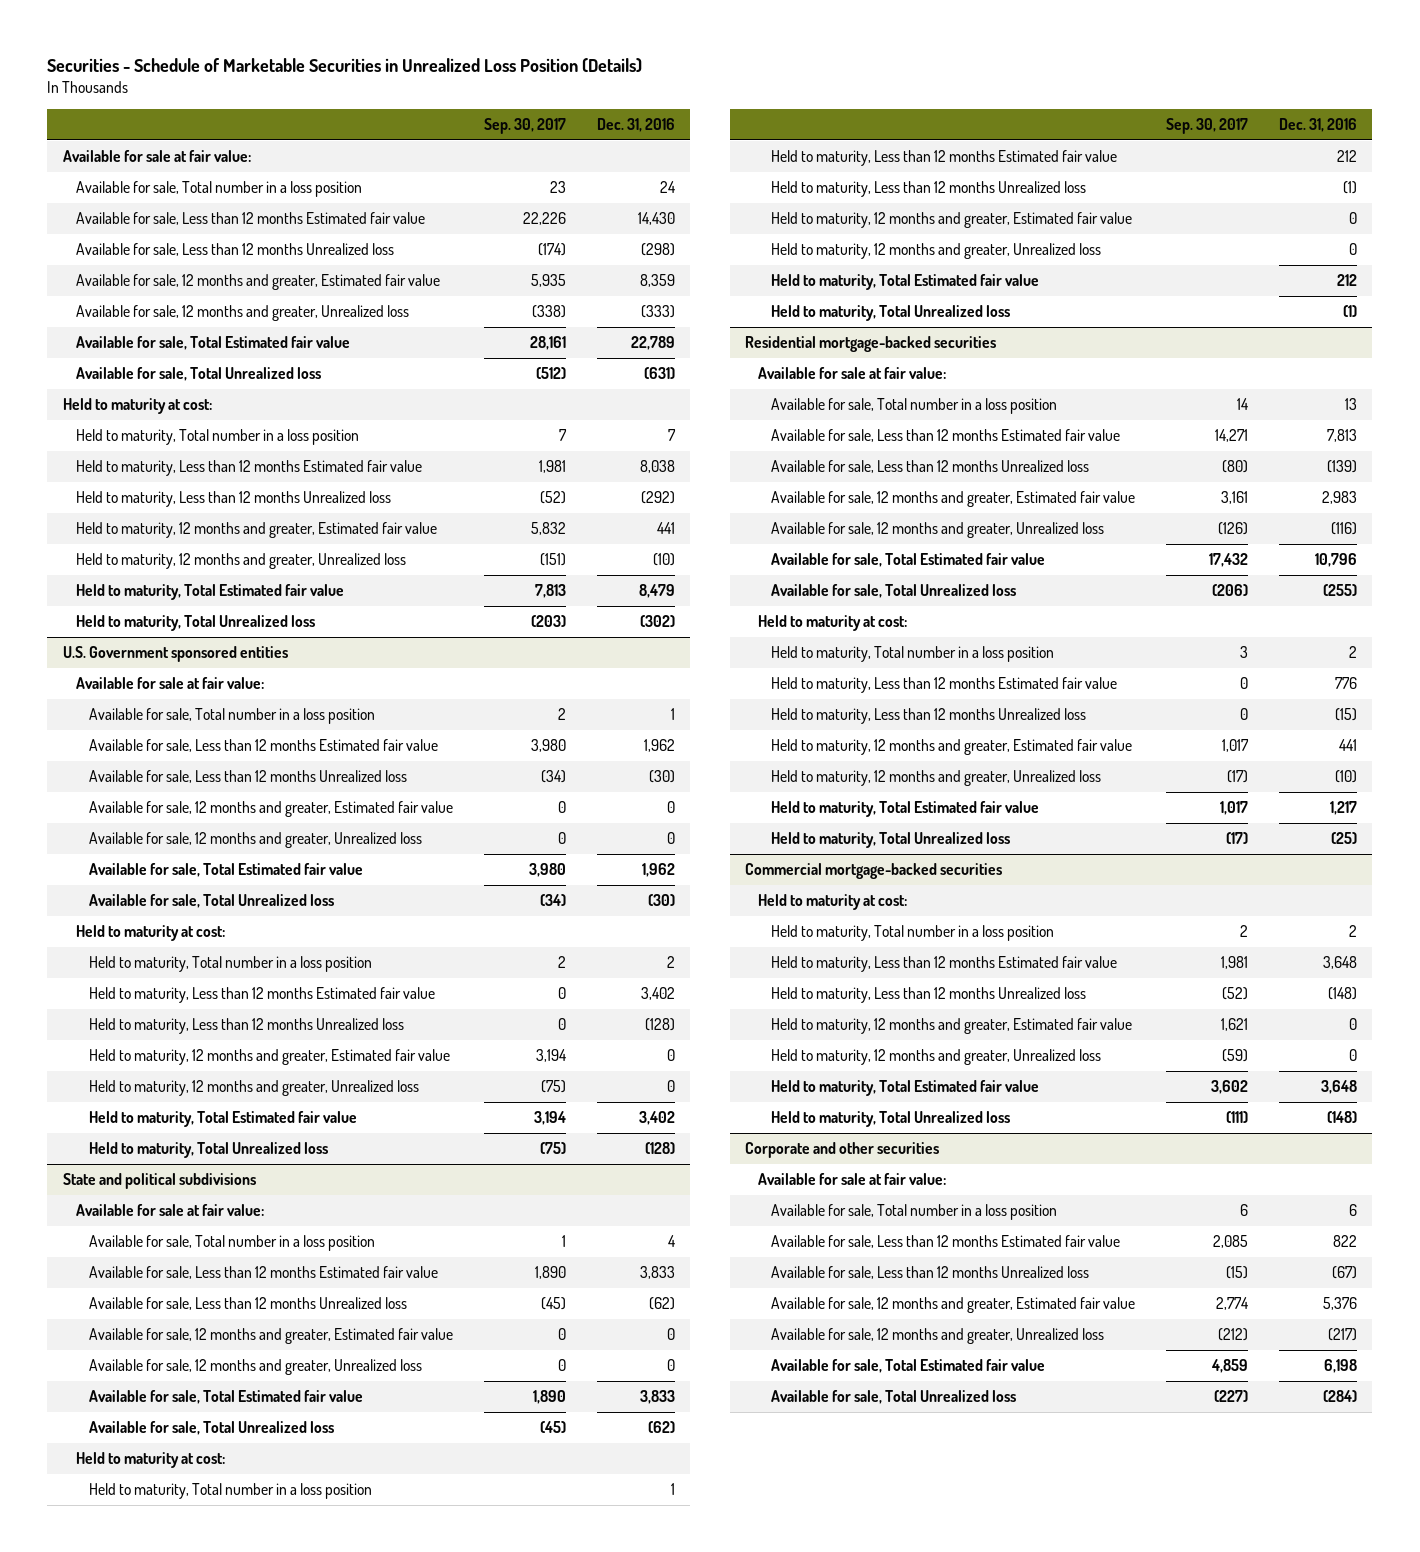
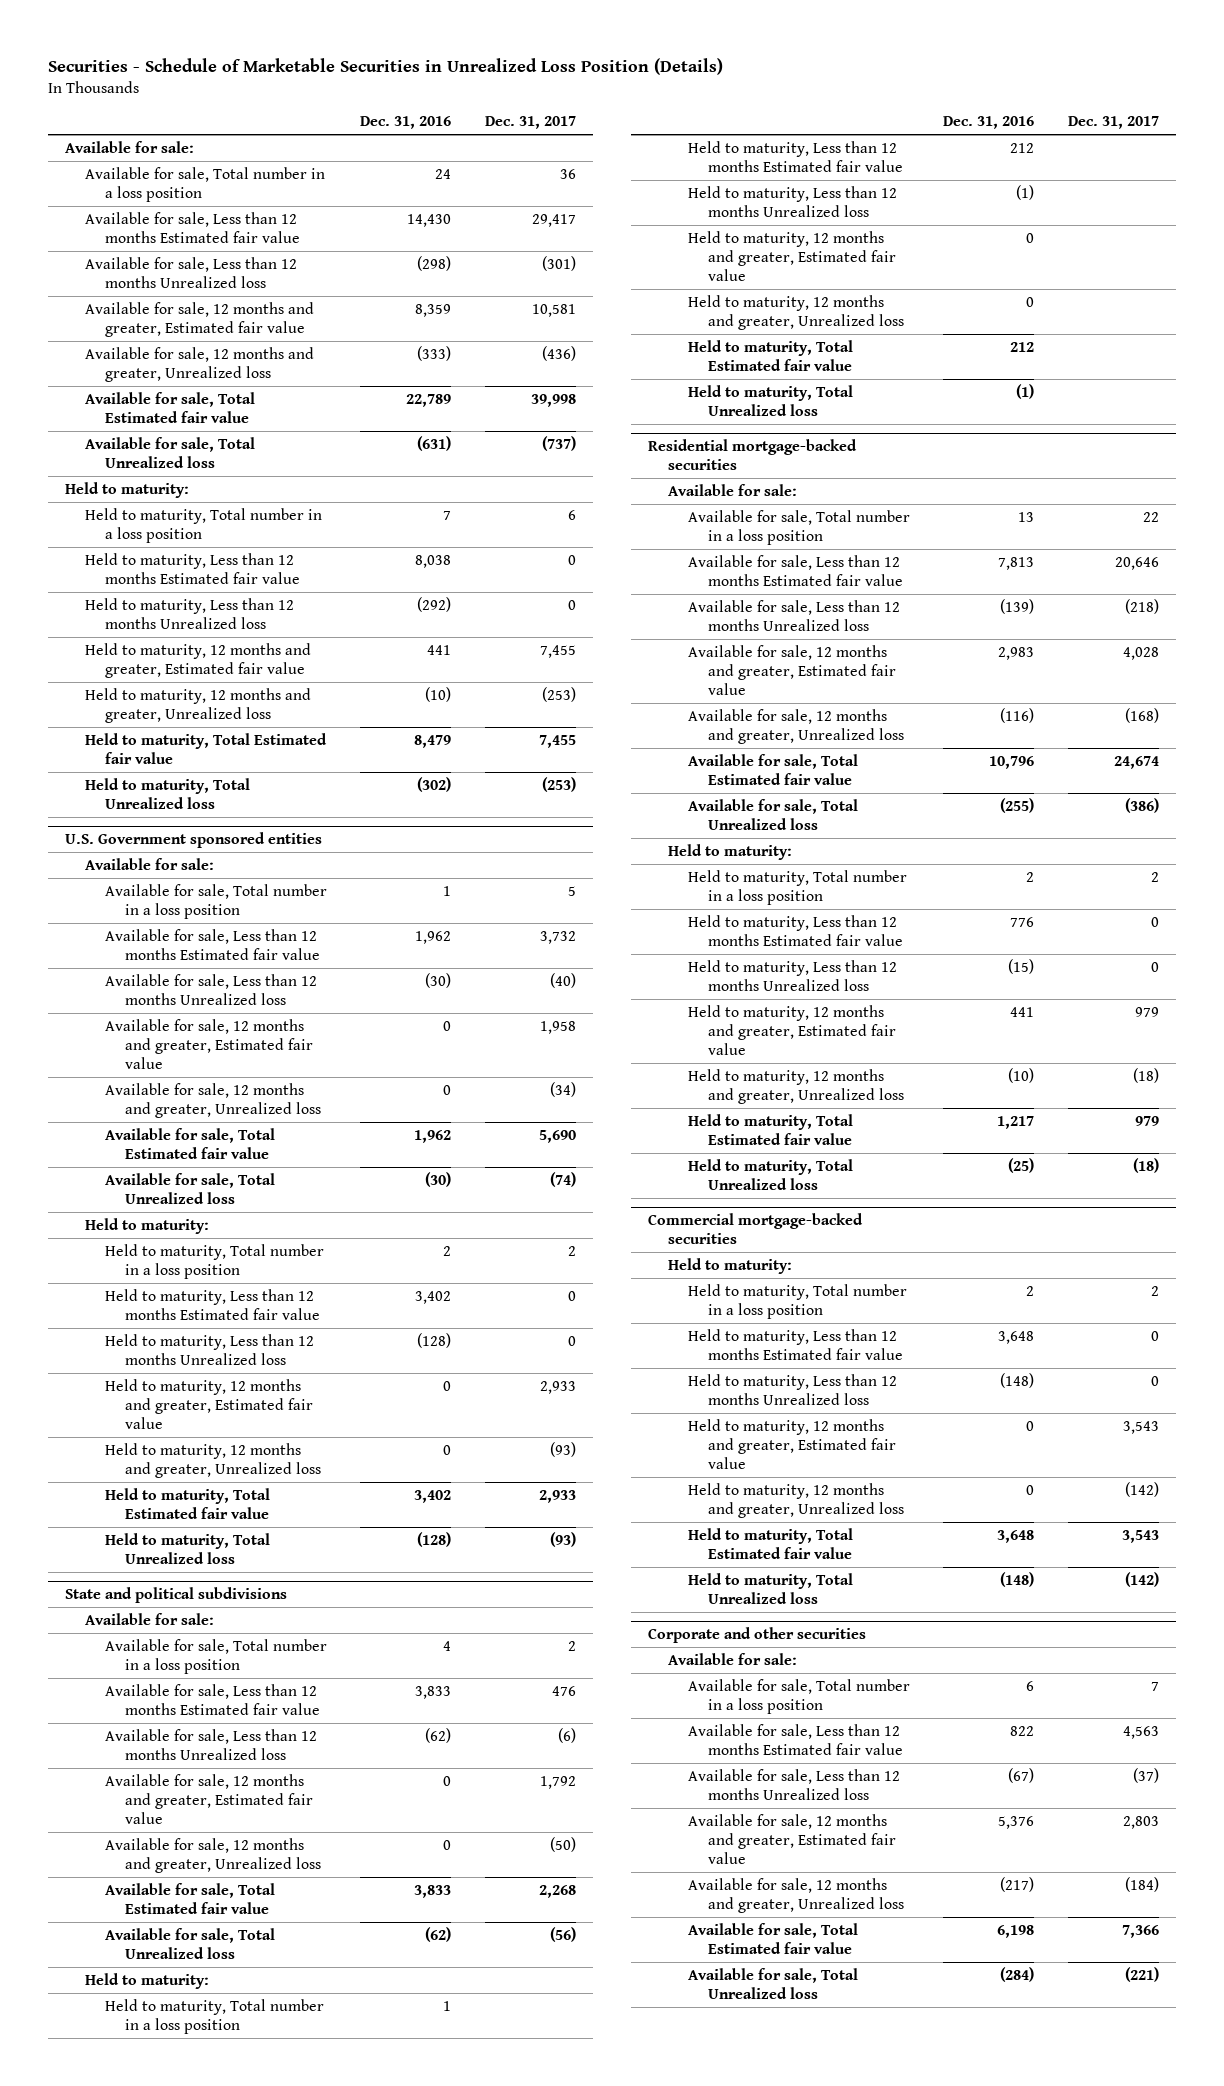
- | Sep. 30, 2017 | Dec. 31, 2016
+ | Dec. 31, 2016 | Dec. 31, 2017
- Available for sale at fair value:
+ Available for sale:
- Held to maturity at cost:
+ Held to maturity:
@ U.S. Government sponsored entities
- Available for sale at fair value:
+ Available for sale:
- Held to maturity at cost:
+ Held to maturity:
@ State and political subdivisions
- Available for sale at fair value:
+ Available for sale:
- Held to maturity at cost:
+ Held to maturity:
@ Residential mortgage-backed securities
- Available for sale at fair value:
+ Available for sale:
- Held to maturity at cost:
+ Held to maturity:
@ Commercial mortgage-backed securities
- Held to maturity at cost:
+ Held to maturity:
@ Corporate and other securities
- Available for sale at fair value:
+ Available for sale:

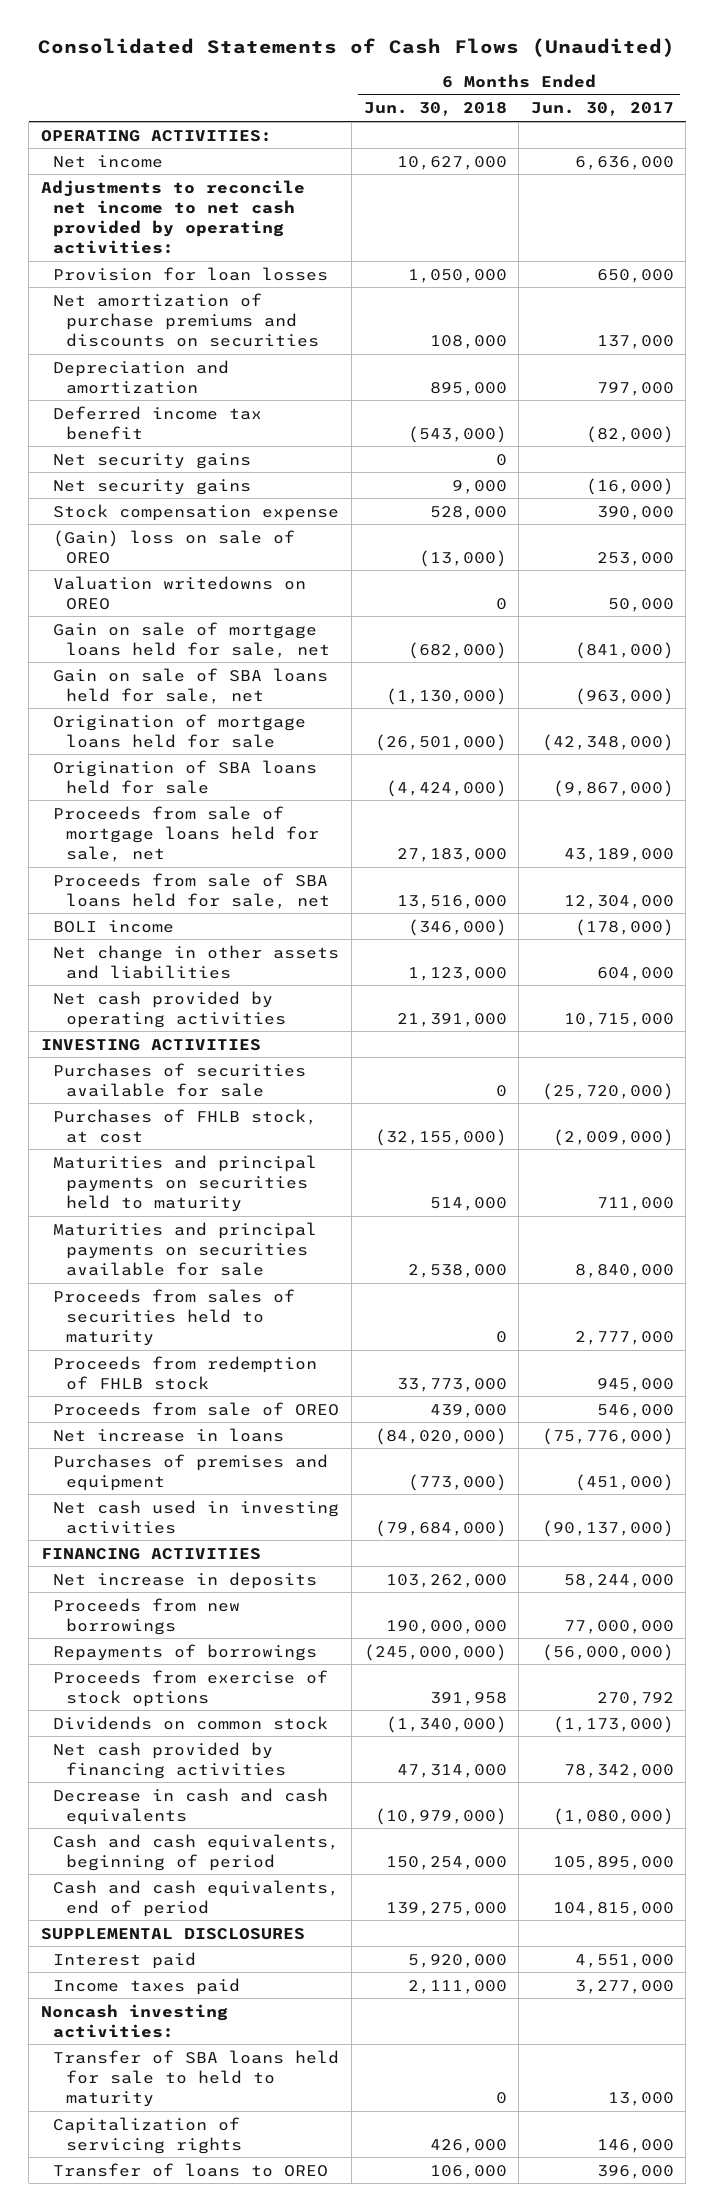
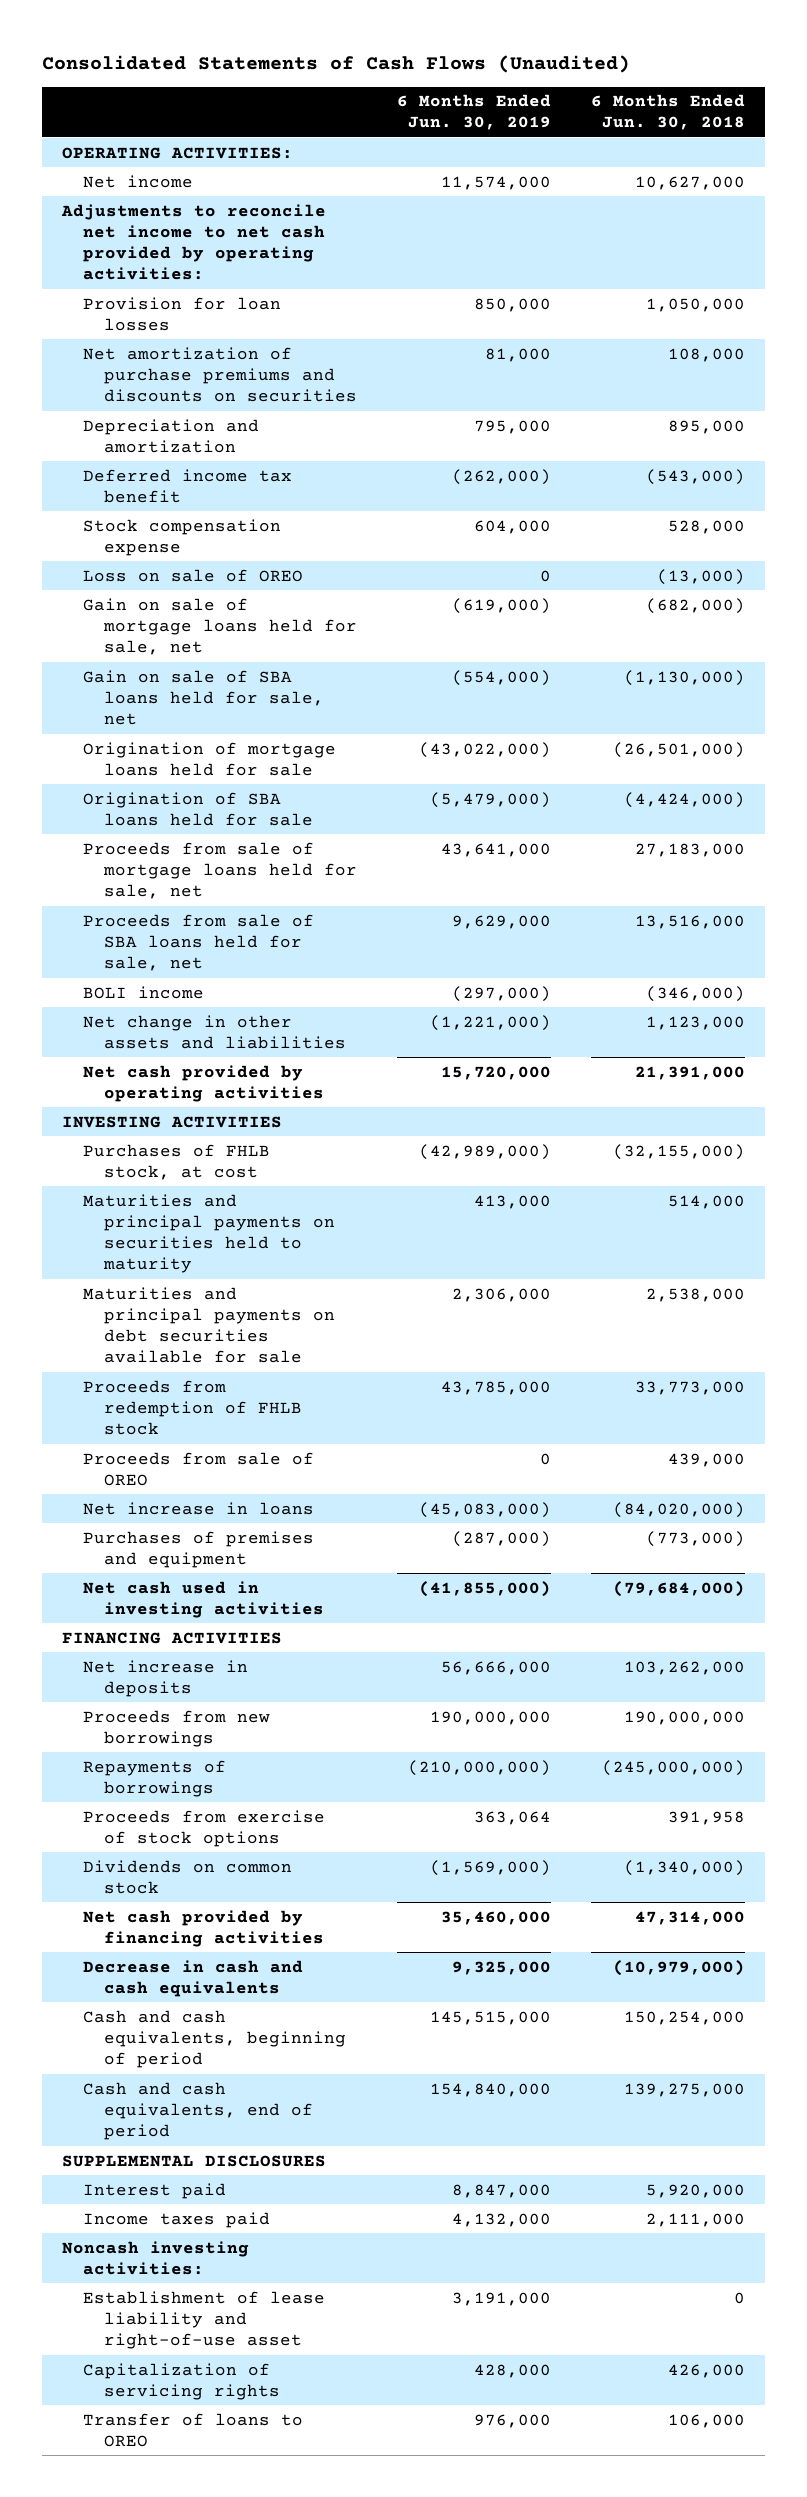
- | 6 Months Ended Jun. 30, 2018 | 6 Months Ended Jun. 30, 2017
+ | 6 Months Ended Jun. 30, 2019 | 6 Months Ended Jun. 30, 2018
- Net security gains | 0 |
- Net security gains | 9,000 | (16,000)
- (Gain) loss on sale of OREO | (13,000) | 253,000
- Valuation writedowns on OREO | 0 | 50,000
+ Loss on sale of OREO | 0 | (13,000)
- Purchases of securities available for sale | 0 | (25,720,000)
- Maturities and principal payments on securities available for sale | 2,538,000 | 8,840,000
- Proceeds from sales of securities held to maturity | 0 | 2,777,000
+ Maturities and principal payments on debt securities available for sale | 2,306,000 | 2,538,000
- Transfer of SBA loans held for sale to held to maturity | 0 | 13,000
+ Establishment of lease liability and right-of-use asset | 3,191,000 | 0

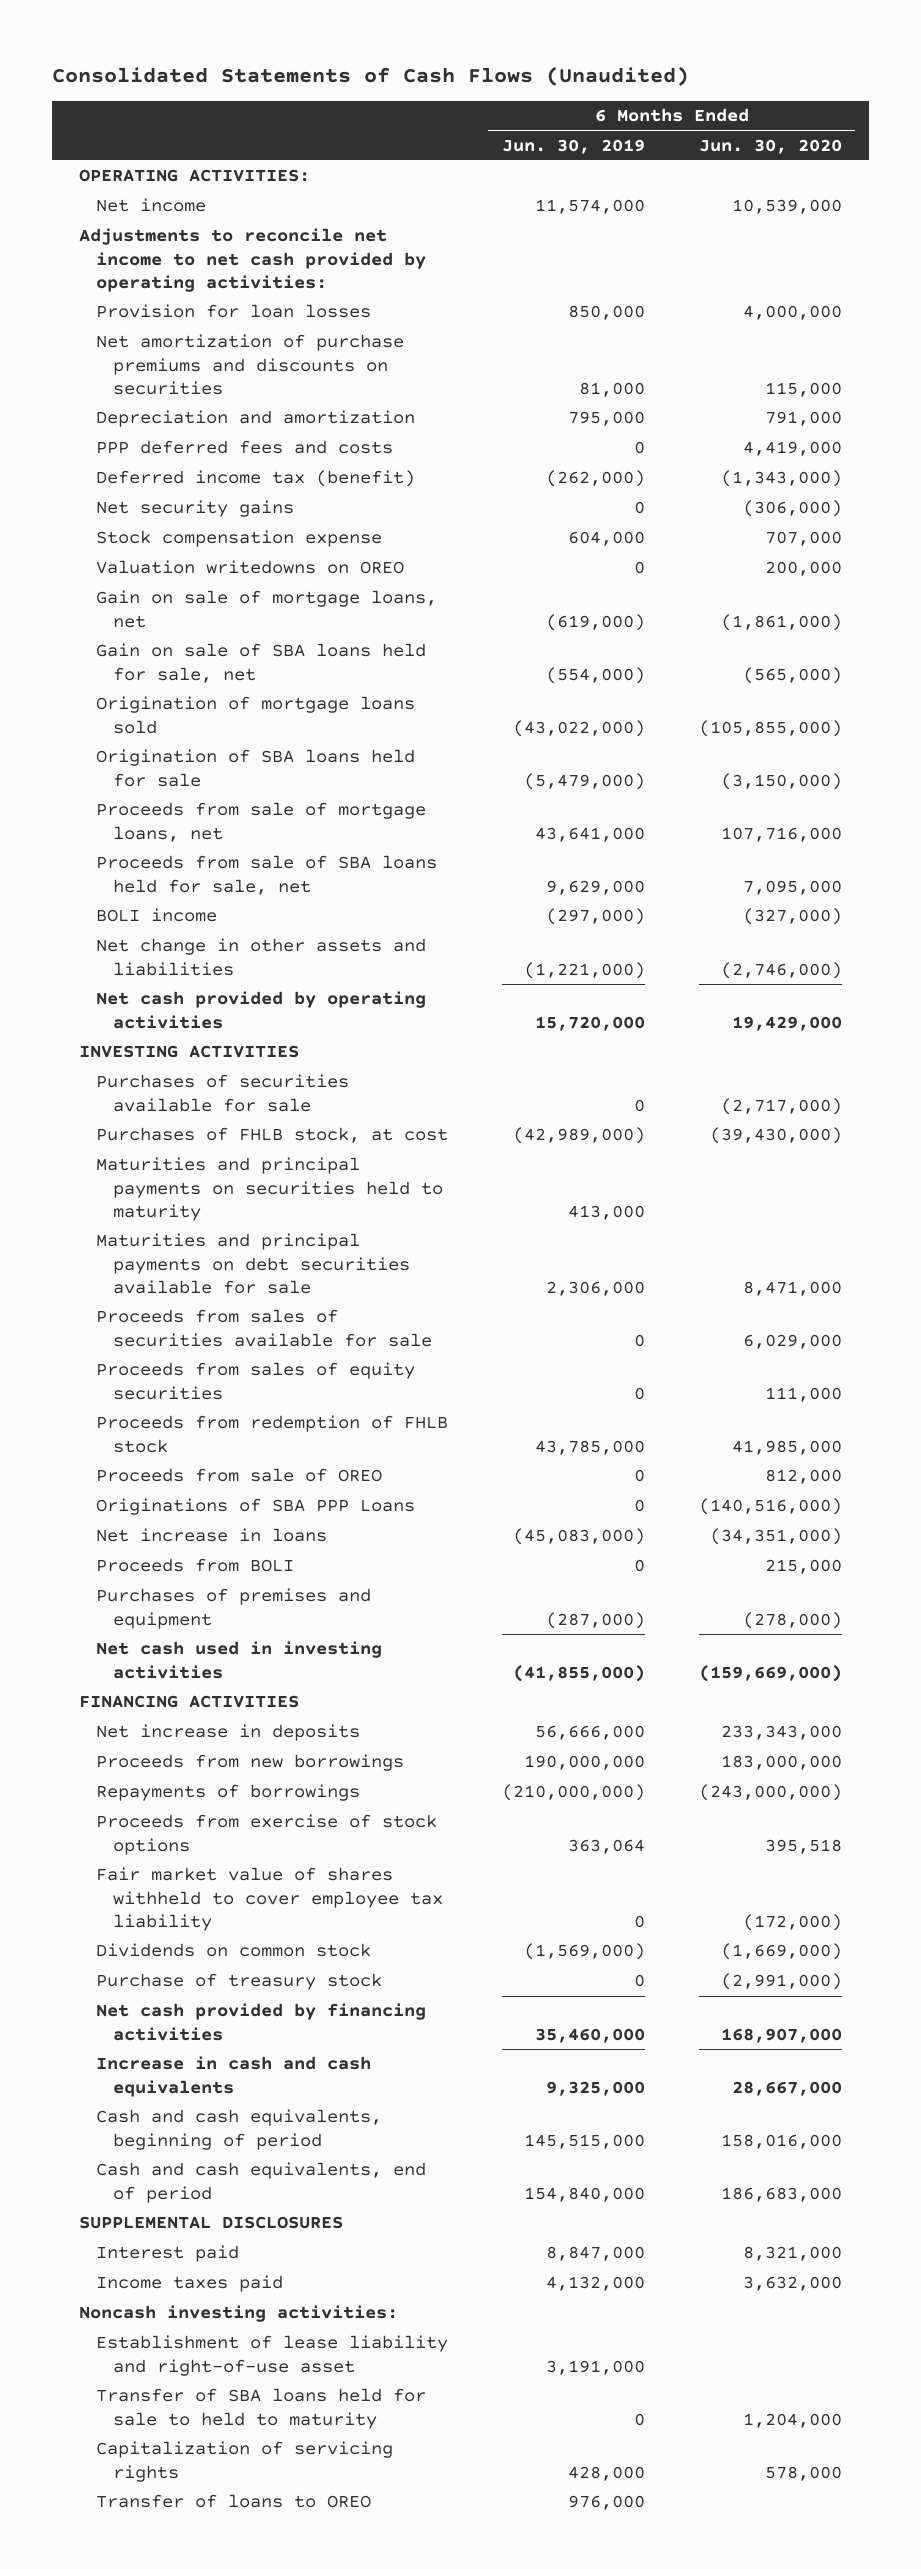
- | 6 Months Ended Jun. 30, 2019 | 6 Months Ended Jun. 30, 2018
+ | 6 Months Ended Jun. 30, 2019 | 6 Months Ended Jun. 30, 2020
- Deferred income tax benefit | (262,000) | (543,000)
+ PPP deferred fees and costs | 0 | 4,419,000
+ Deferred income tax (benefit) | (262,000) | (1,343,000)
+ Net security gains | 0 | (306,000)
- Loss on sale of OREO | 0 | (13,000)
- Gain on sale of mortgage loans held for sale, net | (619,000) | (682,000)
+ Valuation writedowns on OREO | 0 | 200,000
+ Gain on sale of mortgage loans, net | (619,000) | (1,861,000)
- Origination of mortgage loans held for sale | (43,022,000) | (26,501,000)
+ Origination of mortgage loans sold | (43,022,000) | (105,855,000)
- Proceeds from sale of mortgage loans held for sale, net | 43,641,000 | 27,183,000
+ Proceeds from sale of mortgage loans, net | 43,641,000 | 107,716,000
+ Purchases of securities available for sale | 0 | (2,717,000)
+ Proceeds from sales of securities available for sale | 0 | 6,029,000
+ Proceeds from sales of equity securities | 0 | 111,000
+ Originations of SBA PPP Loans | 0 | (140,516,000)
+ Proceeds from BOLI | 0 | 215,000
+ Fair market value of shares withheld to cover employee tax liability | 0 | (172,000)
+ Purchase of treasury stock | 0 | (2,991,000)
- Decrease in cash and cash equivalents | 9,325,000 | (10,979,000)
+ Increase in cash and cash equivalents | 9,325,000 | 28,667,000
+ Transfer of SBA loans held for sale to held to maturity | 0 | 1,204,000

